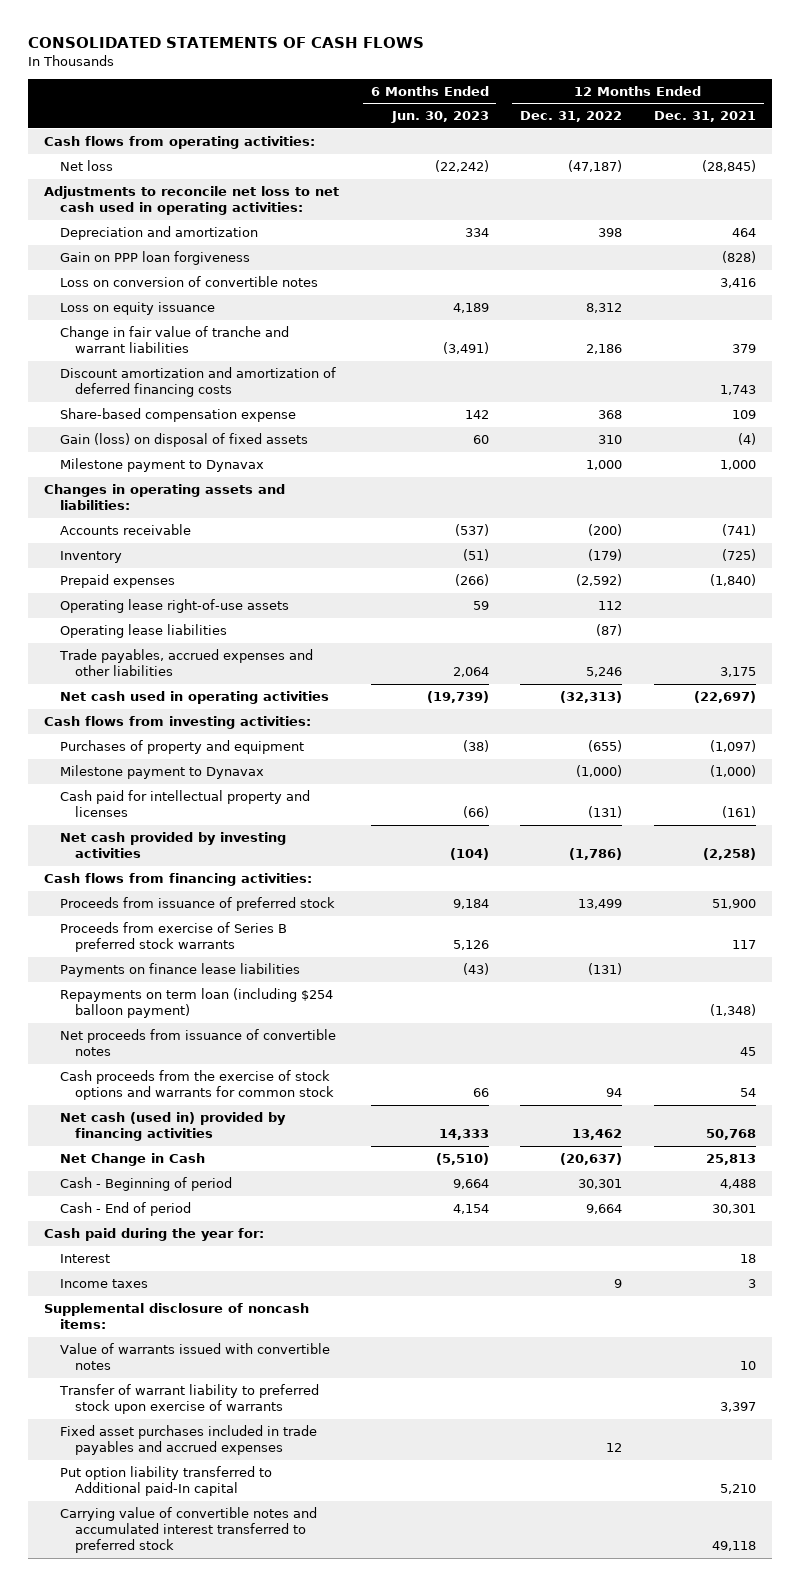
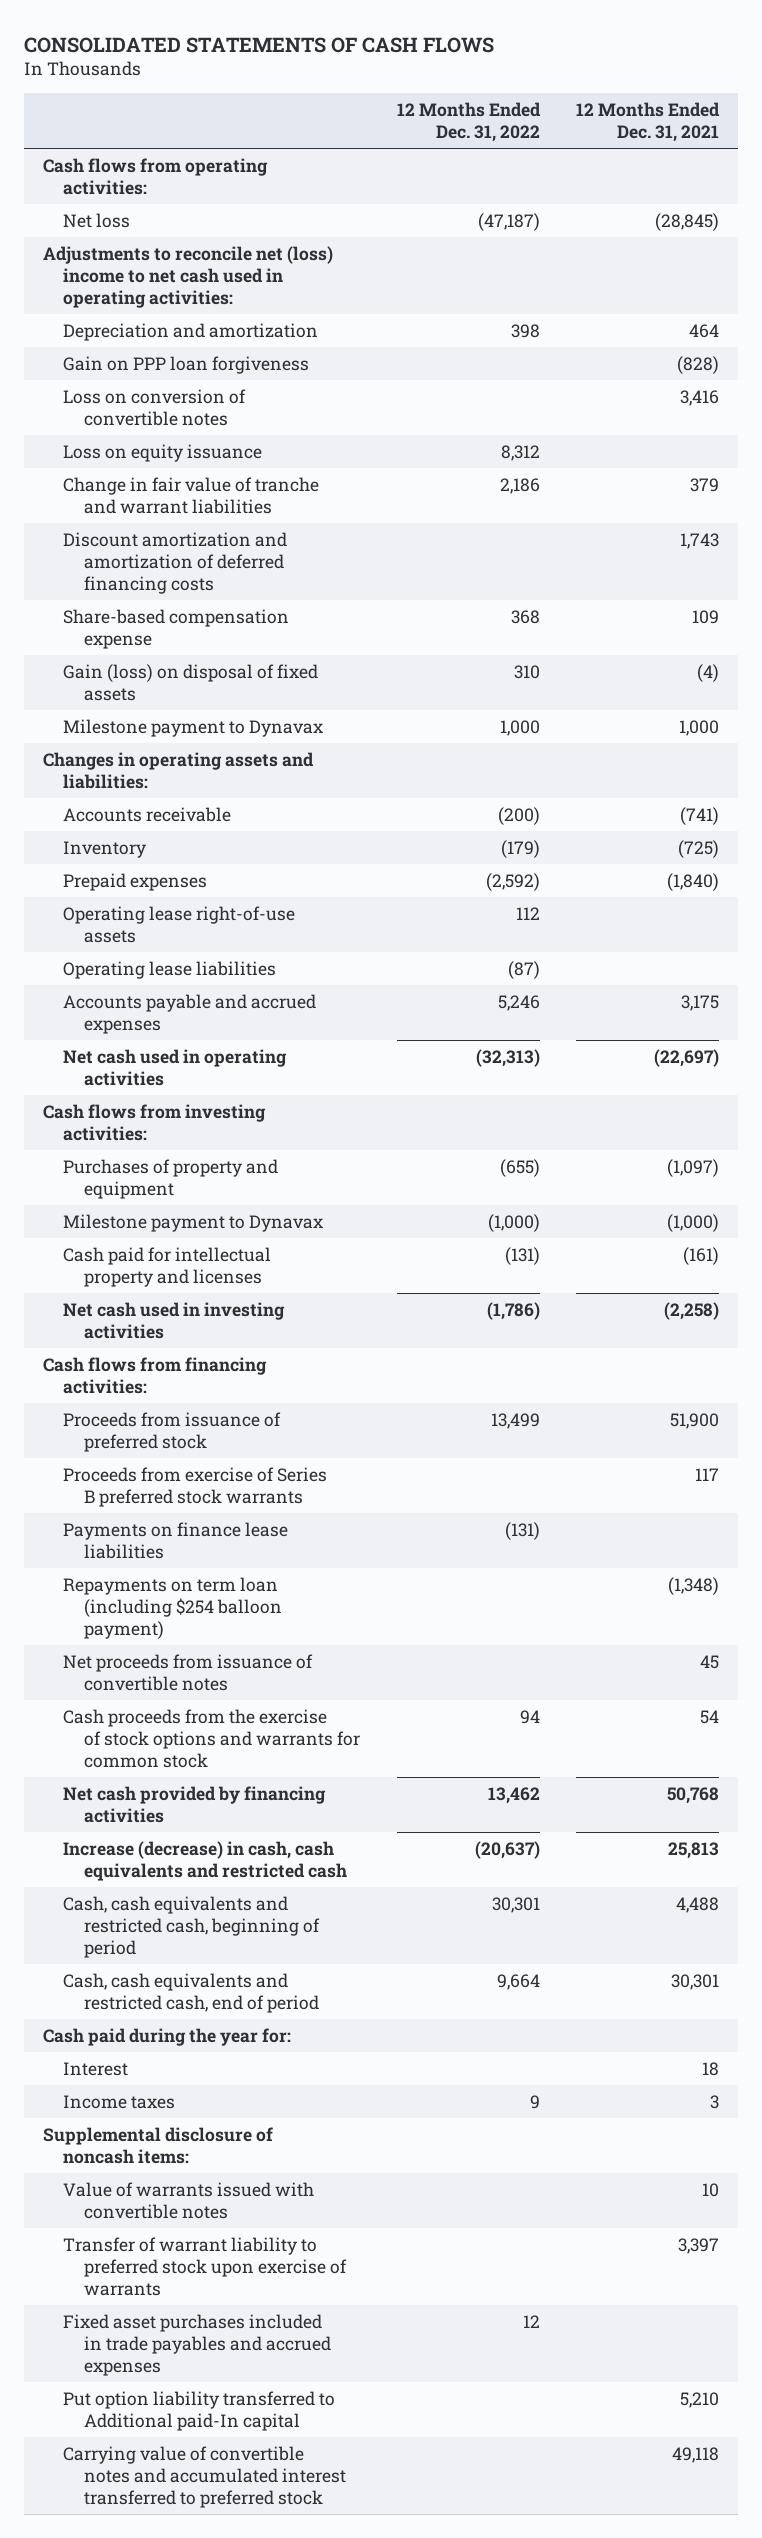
- | 6 Months Ended Jun. 30, 2023 | 12 Months Ended Dec. 31, 2022 | 12 Months Ended Dec. 31, 2021
+ | 12 Months Ended Dec. 31, 2022 | 12 Months Ended Dec. 31, 2021
- Adjustments to reconcile net loss to net cash used in operating activities:
+ Adjustments to reconcile net (loss) income to net cash used in operating activities:
- Trade payables, accrued expenses and other liabilities | 2,064 | 5,246 | 3,175
+ Accounts payable and accrued expenses | 5,246 | 3,175
- Net cash provided by investing activities | (104) | (1,786) | (2,258)
+ Net cash used in investing activities | (1,786) | (2,258)
- Net cash (used in) provided by financing activities | 14,333 | 13,462 | 50,768
- Net Change in Cash | (5,510) | (20,637) | 25,813
- Cash - Beginning of period | 9,664 | 30,301 | 4,488
- Cash - End of period | 4,154 | 9,664 | 30,301
+ Net cash provided by financing activities | 13,462 | 50,768
+ Increase (decrease) in cash, cash equivalents and restricted cash | (20,637) | 25,813
+ Cash, cash equivalents and restricted cash, beginning of period | 30,301 | 4,488
+ Cash, cash equivalents and restricted cash, end of period | 9,664 | 30,301

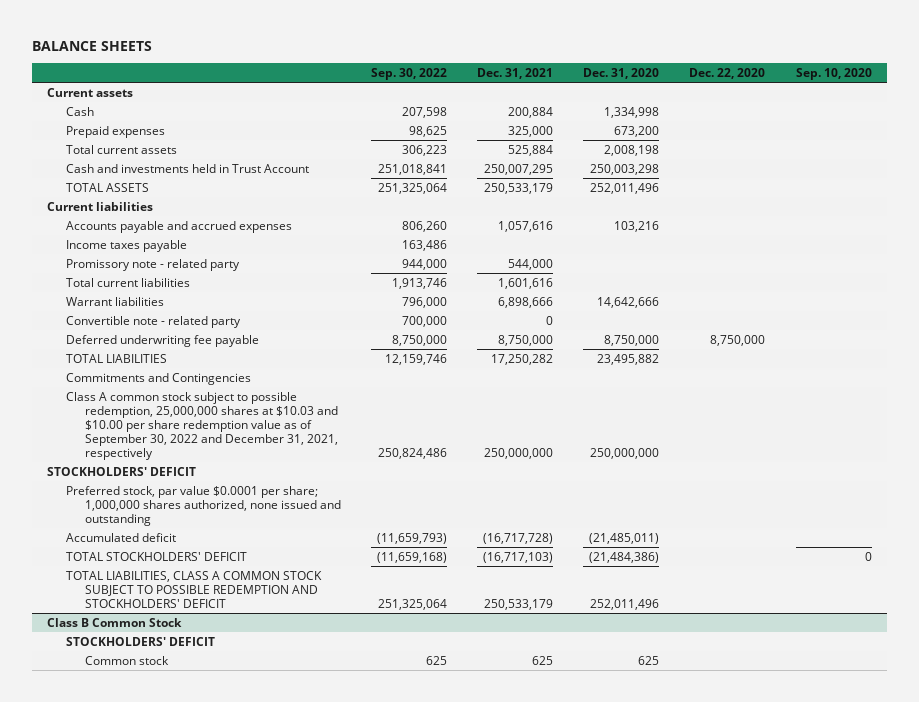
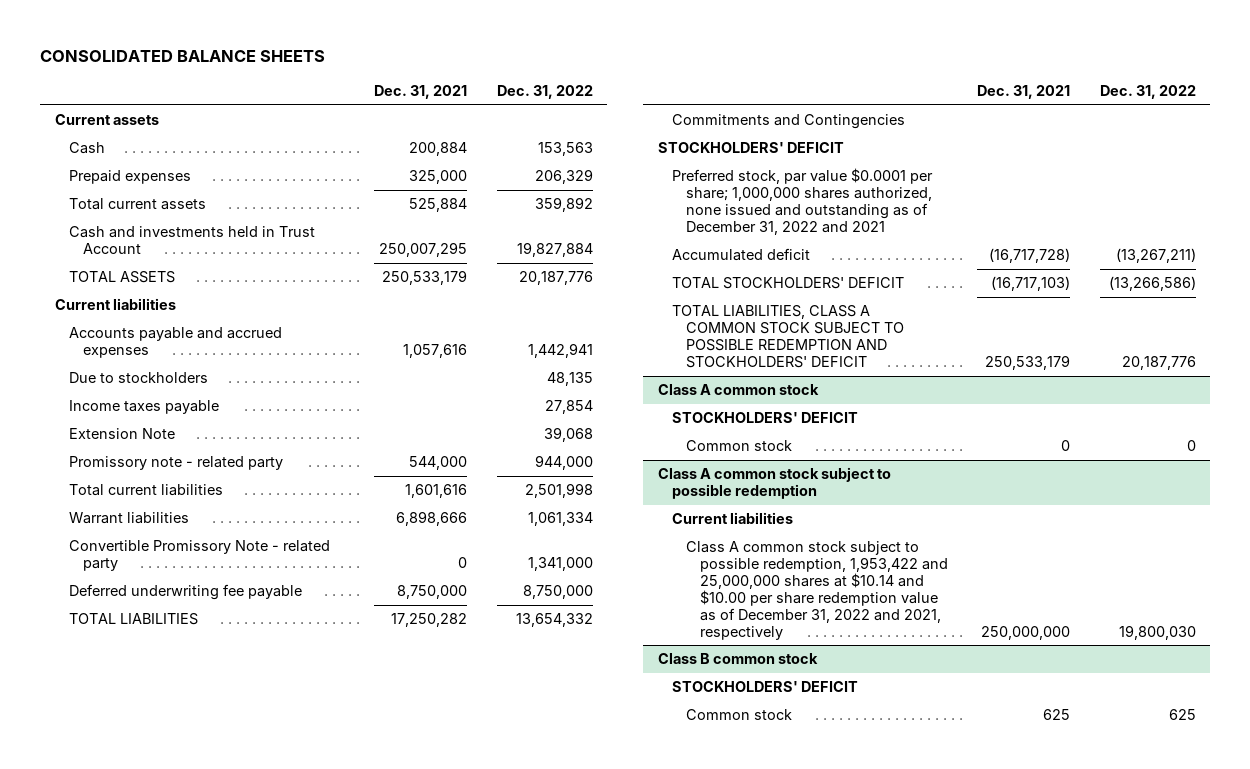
- BALANCE SHEETS
+ CONSOLIDATED BALANCE SHEETS
- | Sep. 30, 2022 | Dec. 31, 2021 | Dec. 31, 2020 | Dec. 22, 2020 | Sep. 10, 2020
+ | Dec. 31, 2021 | Dec. 31, 2022
+ Due to stockholders | | 48,135
+ Extension Note | | 39,068
- Convertible note - related party | 700,000 | 0 | | |
+ Convertible Promissory Note - related party | 0 | 1,341,000
- Class A common stock subject to possible redemption, 25,000,000 shares at $10.03 and $10.00 per share redemption value as of September 30, 2022 and December 31, 2021, respectively | 250,824,486 | 250,000,000 | 250,000,000 | |
- Preferred stock, par value $0.0001 per share; 1,000,000 shares authorized, none issued and outstanding
+ Preferred stock, par value $0.0001 per share; 1,000,000 shares authorized, none issued and outstanding as of December 31, 2022 and 2021
- Class B Common Stock
+ Class A common stock
+ Common stock | 0 | 0
+ Class A common stock subject to possible redemption
+ Current liabilities
+ Class A common stock subject to possible redemption, 1,953,422 and 25,000,000 shares at $10.14 and $10.00 per share redemption value as of December 31, 2022 and 2021, respectively | 250,000,000 | 19,800,030
+ Class B common stock
+ STOCKHOLDERS' DEFICIT

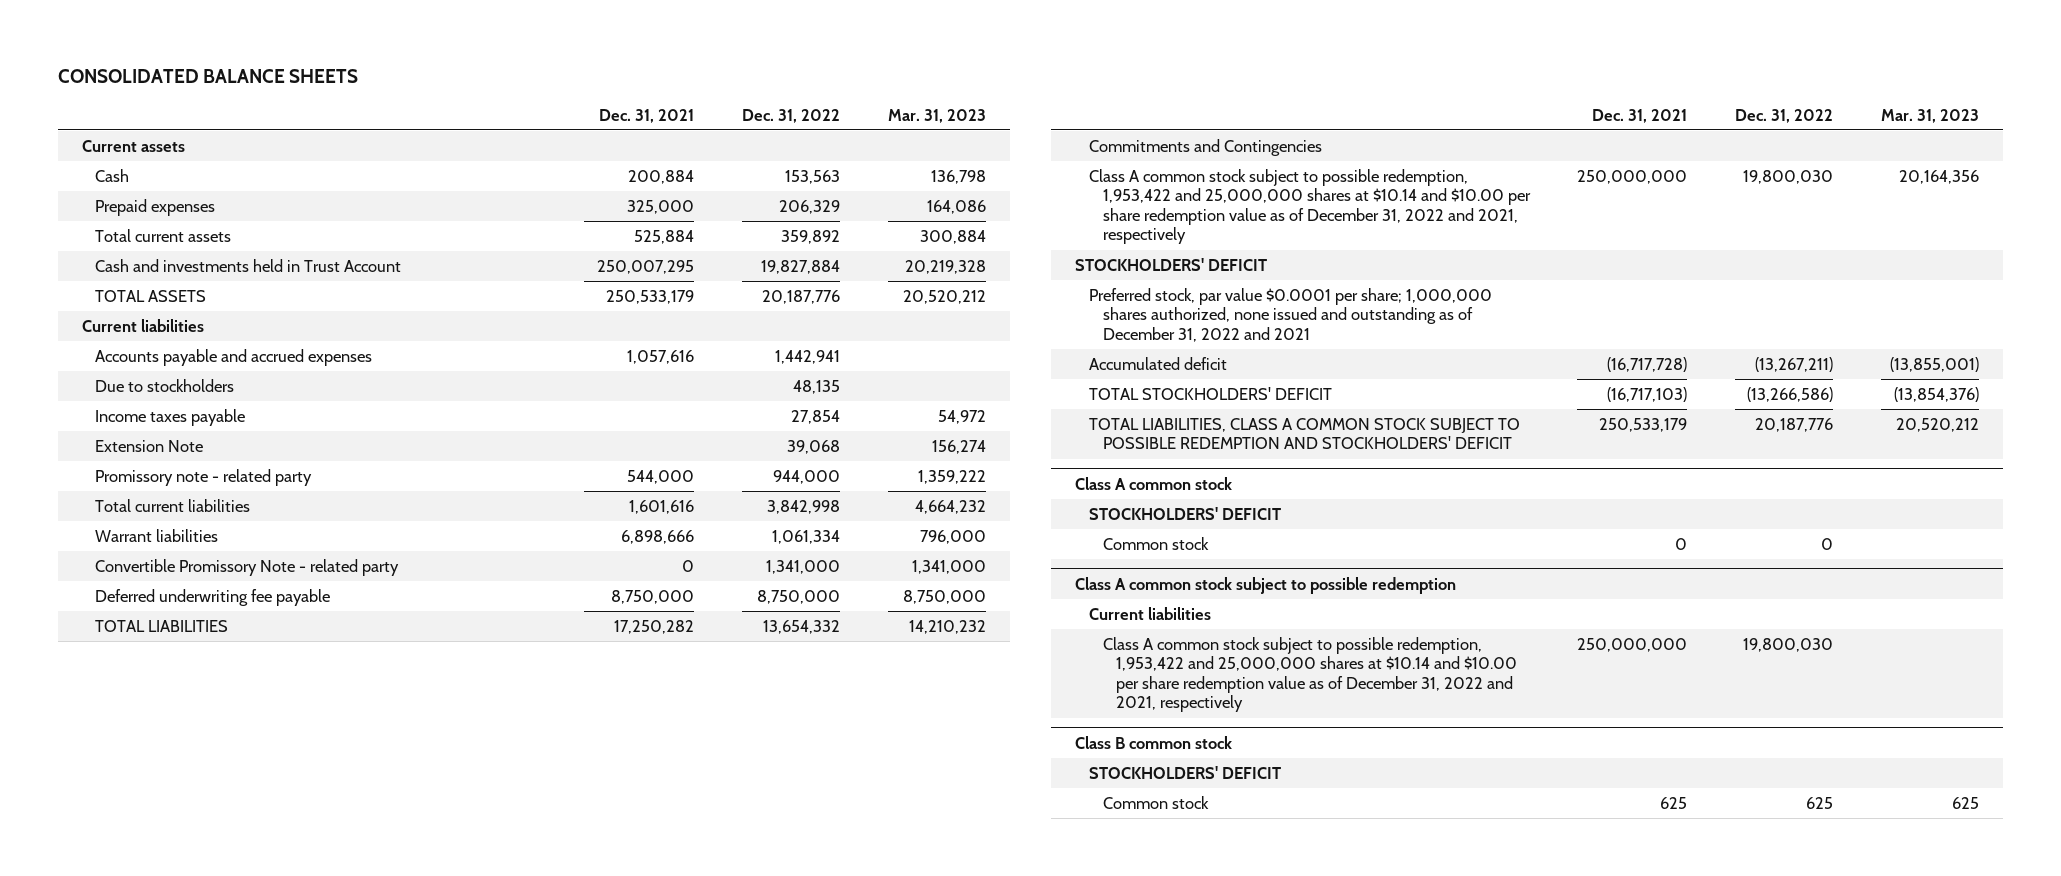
- | Dec. 31, 2021 | Dec. 31, 2022
+ | Dec. 31, 2021 | Dec. 31, 2022 | Mar. 31, 2023
- Total current liabilities | 1,601,616 | 2,501,998
+ Total current liabilities | 1,601,616 | 3,842,998 | 4,664,232
+ Class A common stock subject to possible redemption, 1,953,422 and 25,000,000 shares at $10.14 and $10.00 per share redemption value as of December 31, 2022 and 2021, respectively | 250,000,000 | 19,800,030 | 20,164,356

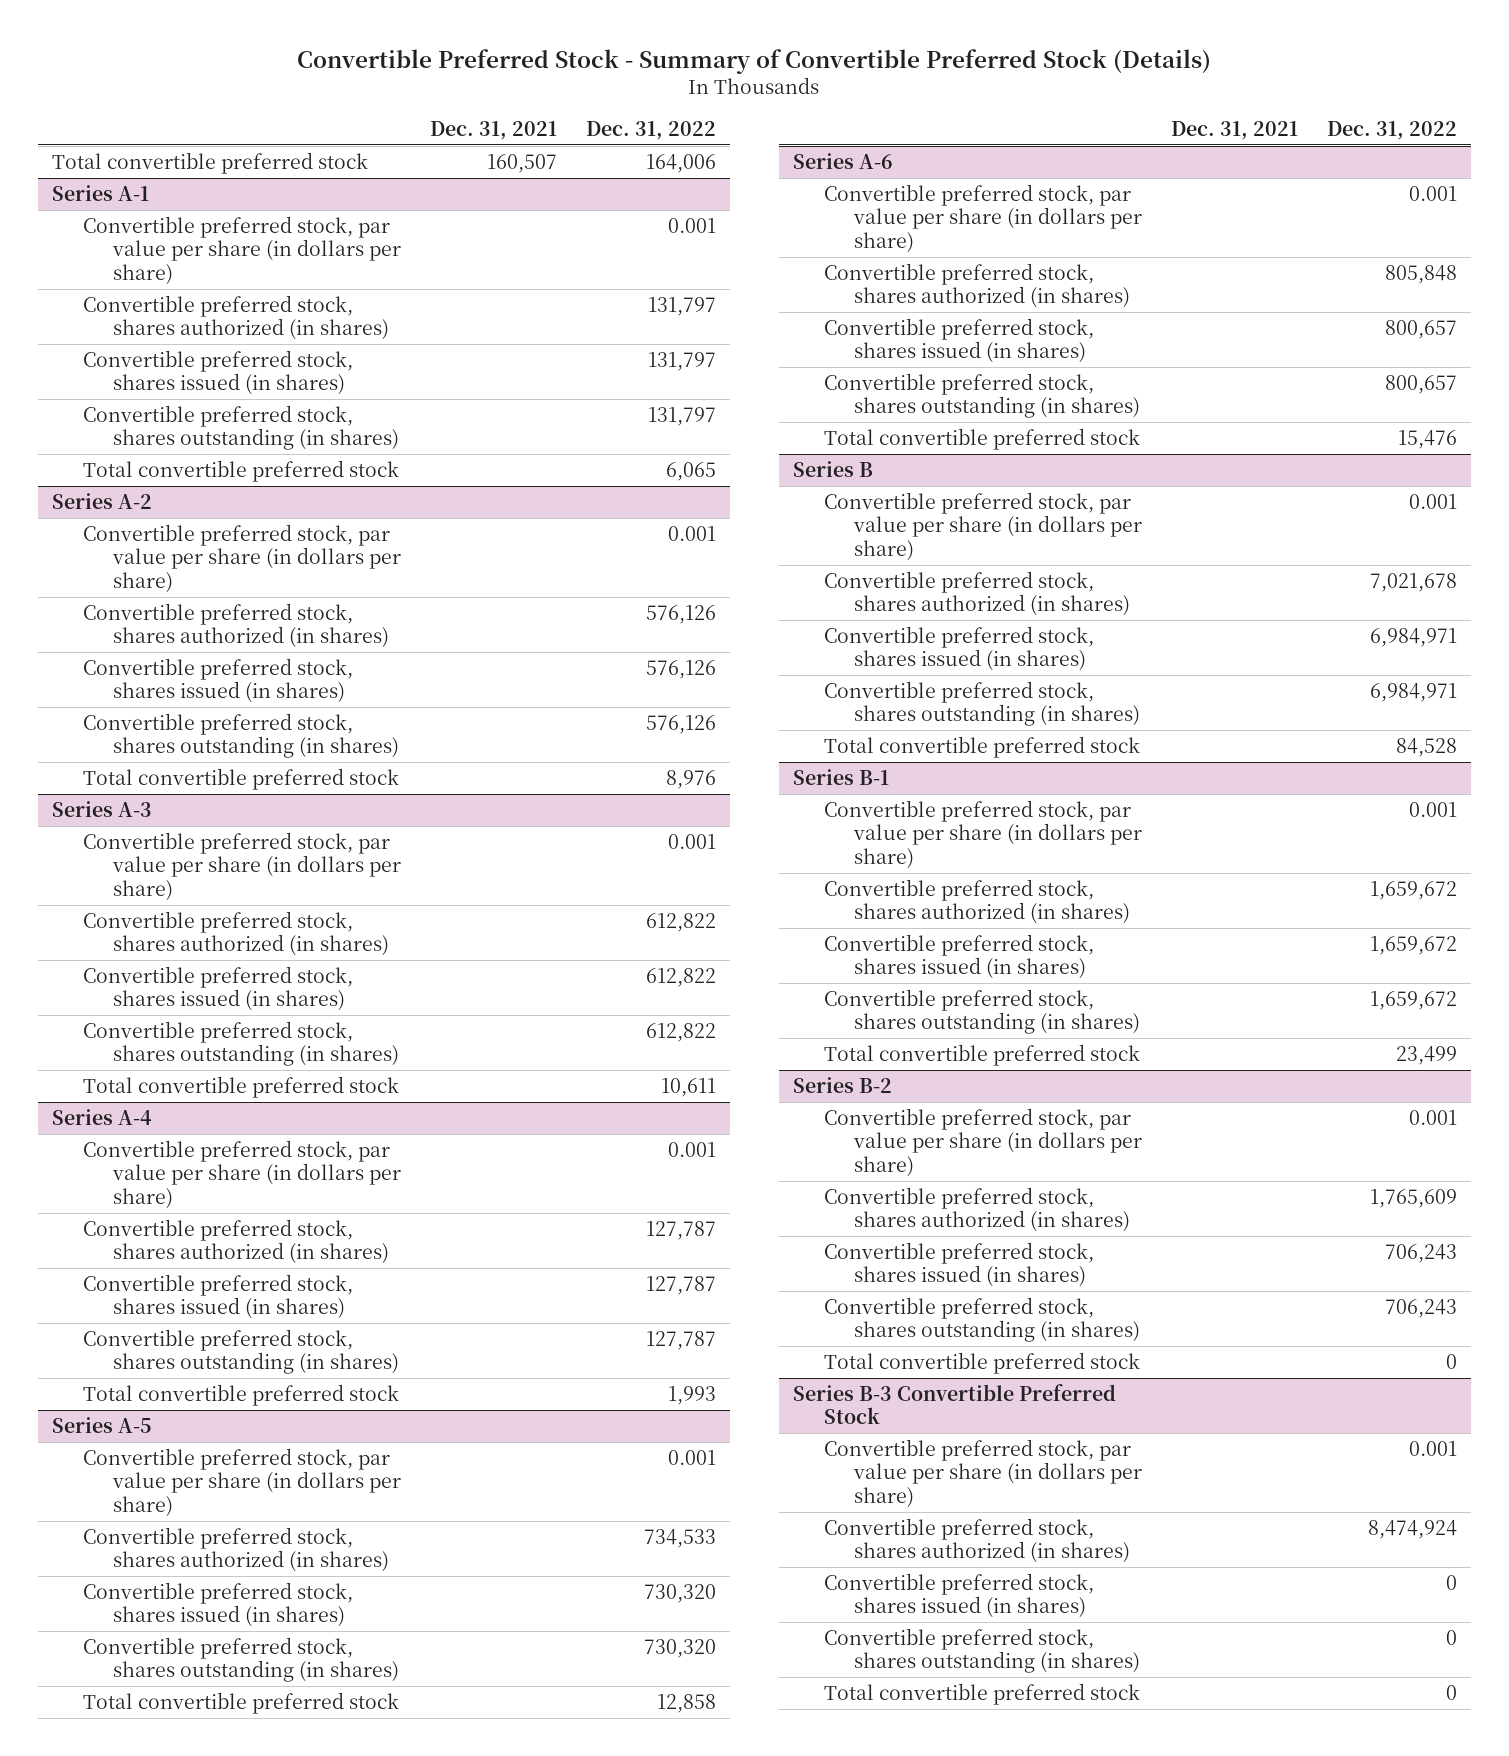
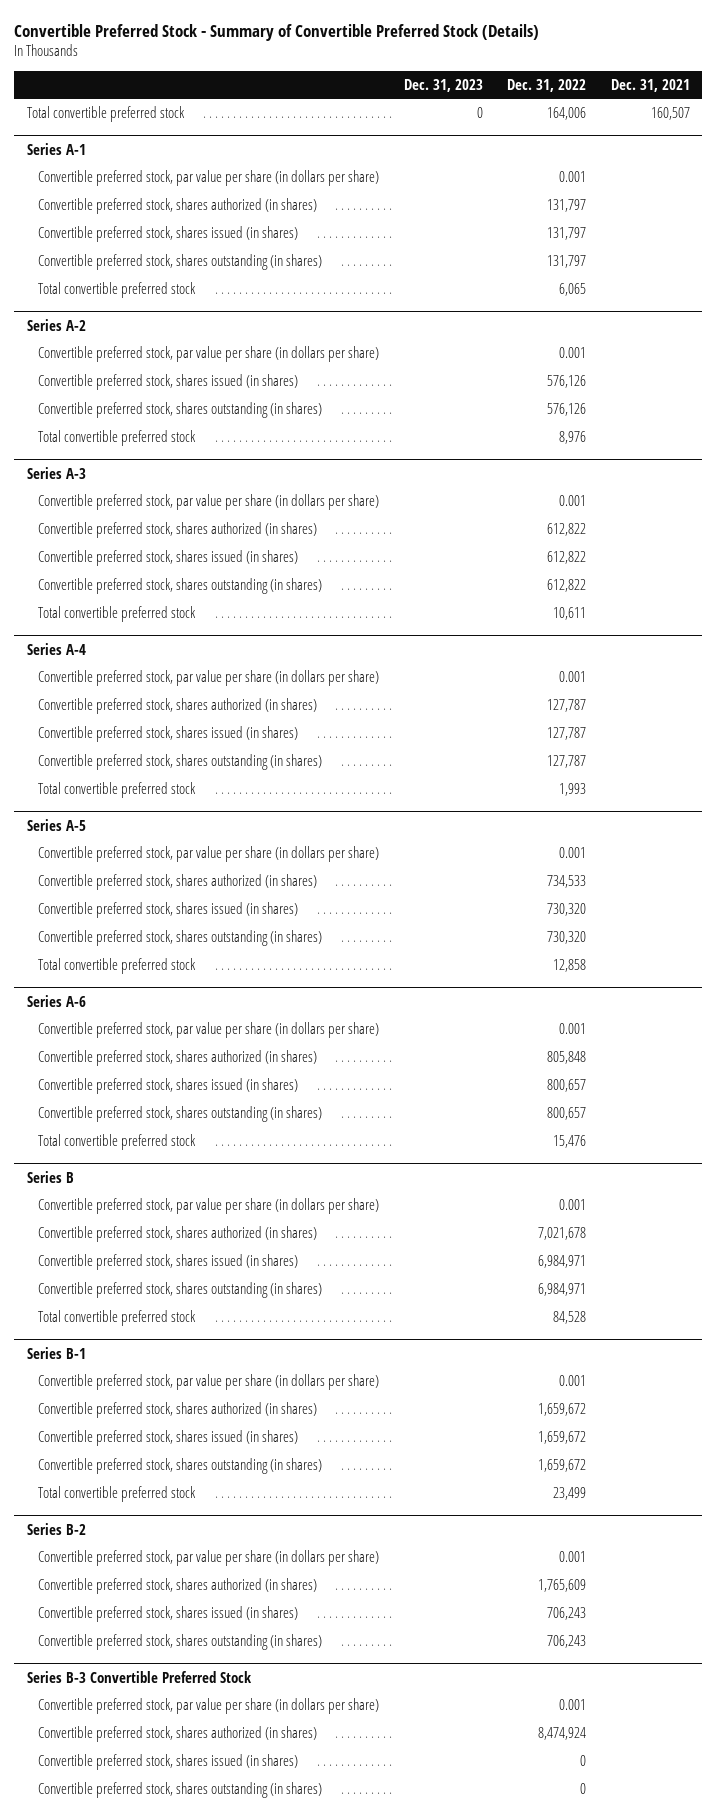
- | Dec. 31, 2021 | Dec. 31, 2022
+ | Dec. 31, 2023 | Dec. 31, 2022 | Dec. 31, 2021
@ Series A-2
- Convertible preferred stock, shares authorized (in shares) | | 576,126
@ Series B-2
- Total convertible preferred stock | | 0
@ Series B-3 Convertible Preferred Stock
- Total convertible preferred stock | | 0

